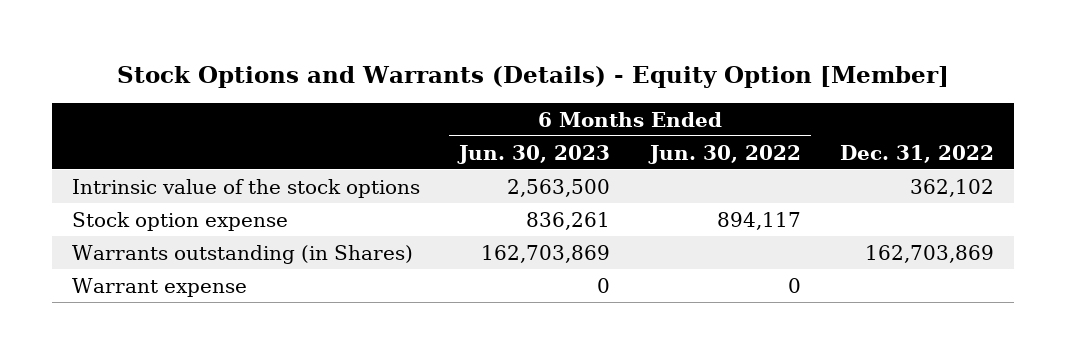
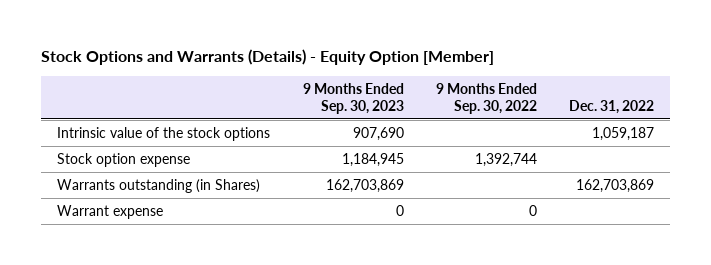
- | 6 Months Ended Jun. 30, 2023 | 6 Months Ended Jun. 30, 2022 | Dec. 31, 2022
+ | 9 Months Ended Sep. 30, 2023 | 9 Months Ended Sep. 30, 2022 | Dec. 31, 2022
- Intrinsic value of the stock options | 2,563,500 | | 362,102
+ Intrinsic value of the stock options | 907,690 | | 1,059,187

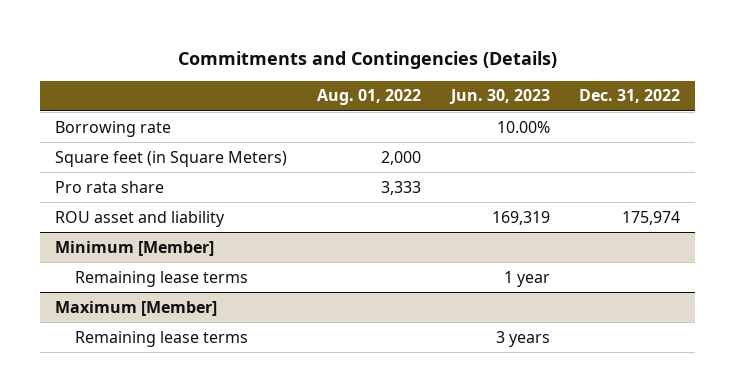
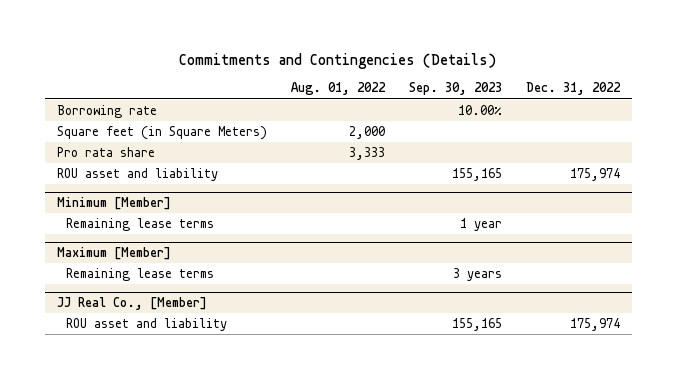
- | Aug. 01, 2022 | Jun. 30, 2023 | Dec. 31, 2022
+ | Aug. 01, 2022 | Sep. 30, 2023 | Dec. 31, 2022
+ JJ Real Co., [Member]
+ ROU asset and liability | | 155,165 | 175,974

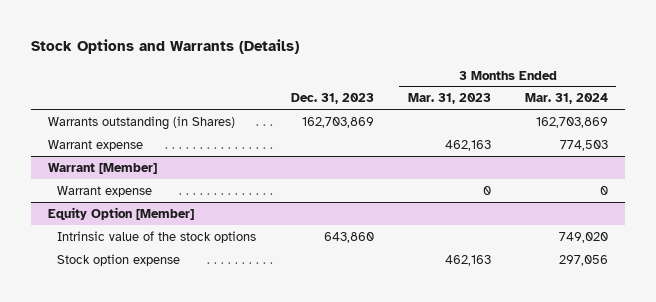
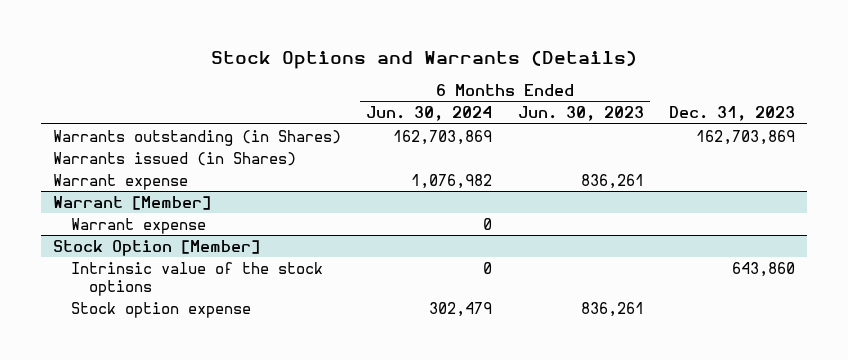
- | Dec. 31, 2023 | 3 Months Ended Mar. 31, 2023 | 3 Months Ended Mar. 31, 2024
+ | 6 Months Ended Jun. 30, 2024 | 6 Months Ended Jun. 30, 2023 | Dec. 31, 2023
+ Warrants issued (in Shares)
- Equity Option [Member]
+ Stock Option [Member]

